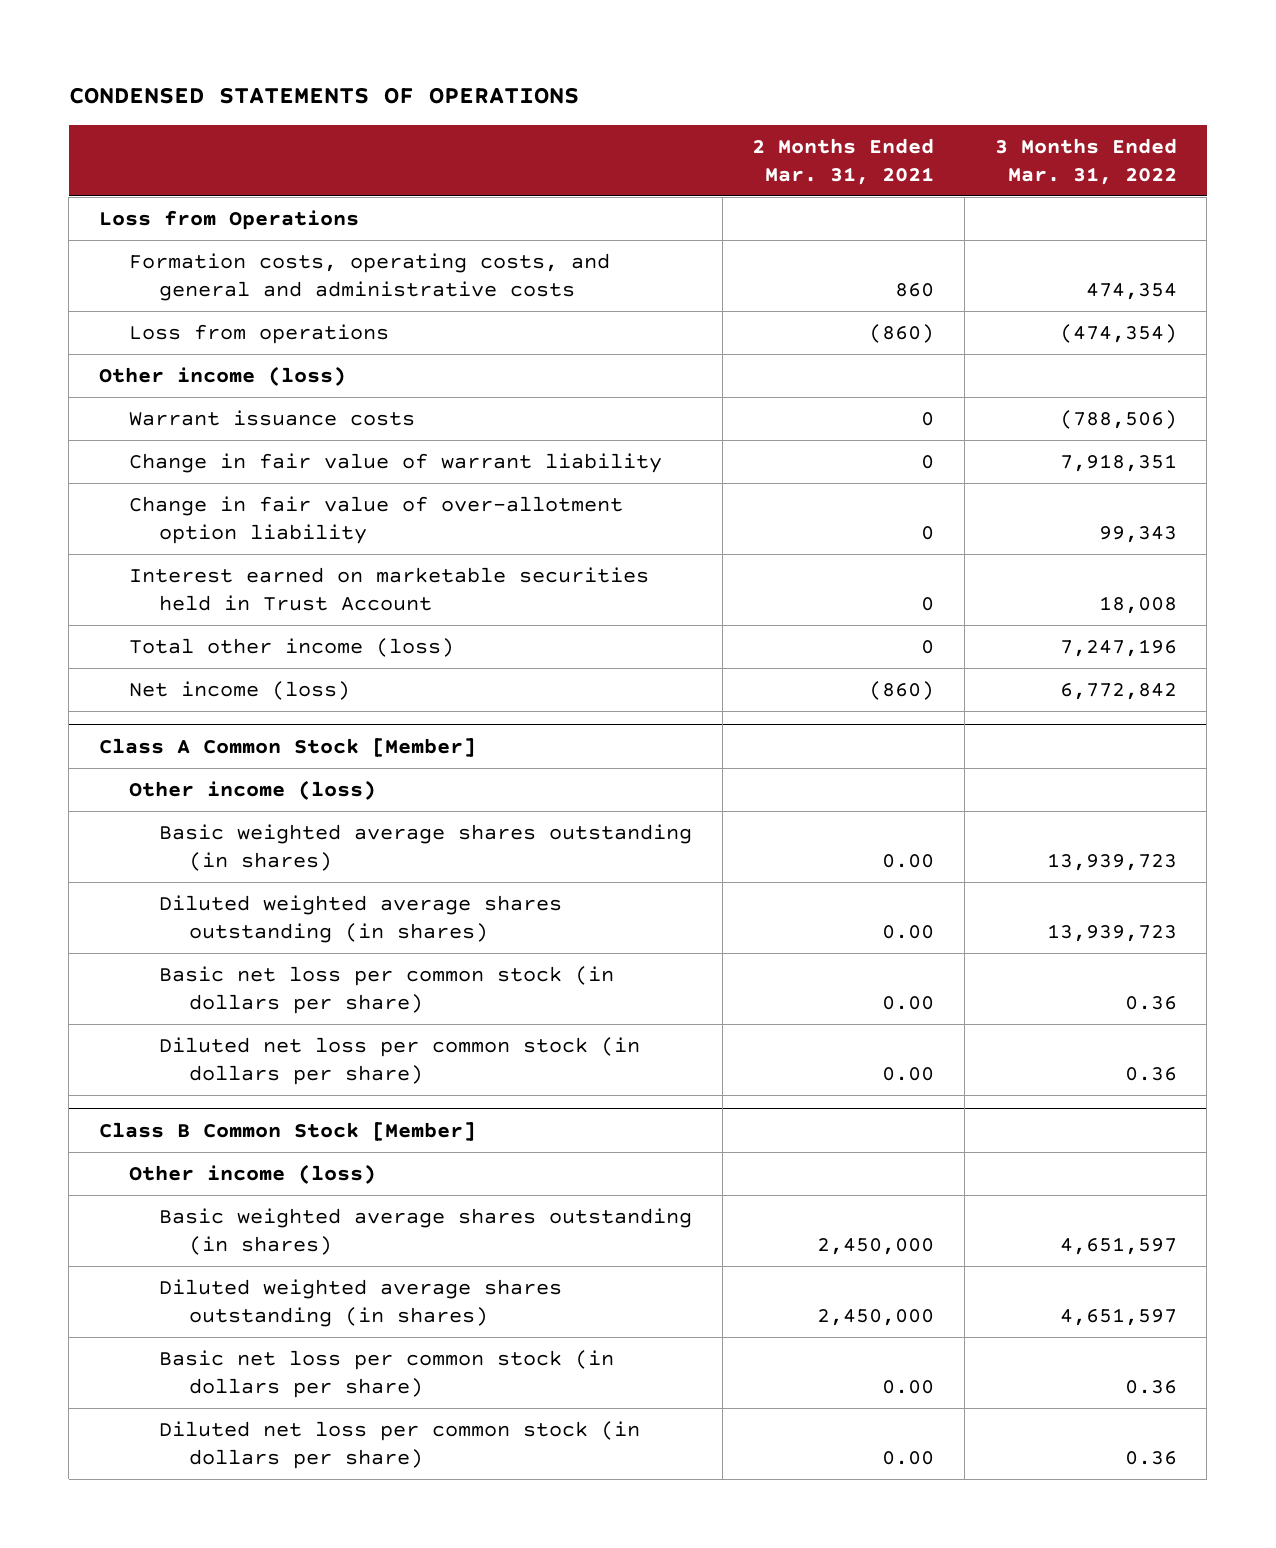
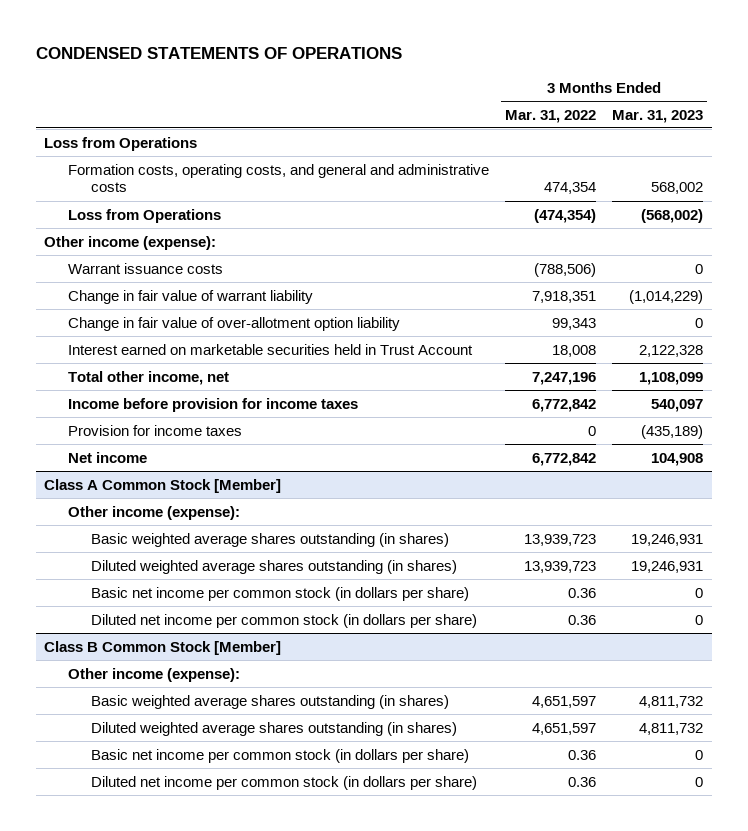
- | 2 Months Ended Mar. 31, 2021 | 3 Months Ended Mar. 31, 2022
+ | 3 Months Ended Mar. 31, 2022 | 3 Months Ended Mar. 31, 2023
- Loss from operations | (860) | (474,354)
- Other income (loss)
+ Loss from Operations | (474,354) | (568,002)
+ Other income (expense):
- Total other income (loss) | 0 | 7,247,196
- Net income (loss) | (860) | 6,772,842
+ Total other income, net | 7,247,196 | 1,108,099
+ Income before provision for income taxes | 6,772,842 | 540,097
+ Provision for income taxes | 0 | (435,189)
+ Net income | 6,772,842 | 104,908
@ Class A Common Stock [Member]
- Other income (loss)
+ Other income (expense):
- Basic net loss per common stock (in dollars per share) | 0.00 | 0.36
- Diluted net loss per common stock (in dollars per share) | 0.00 | 0.36
+ Basic net income per common stock (in dollars per share) | 0.36 | 0
+ Diluted net income per common stock (in dollars per share) | 0.36 | 0
@ Class B Common Stock [Member]
- Other income (loss)
+ Other income (expense):
- Basic net loss per common stock (in dollars per share) | 0.00 | 0.36
- Diluted net loss per common stock (in dollars per share) | 0.00 | 0.36
+ Basic net income per common stock (in dollars per share) | 0.36 | 0
+ Diluted net income per common stock (in dollars per share) | 0.36 | 0

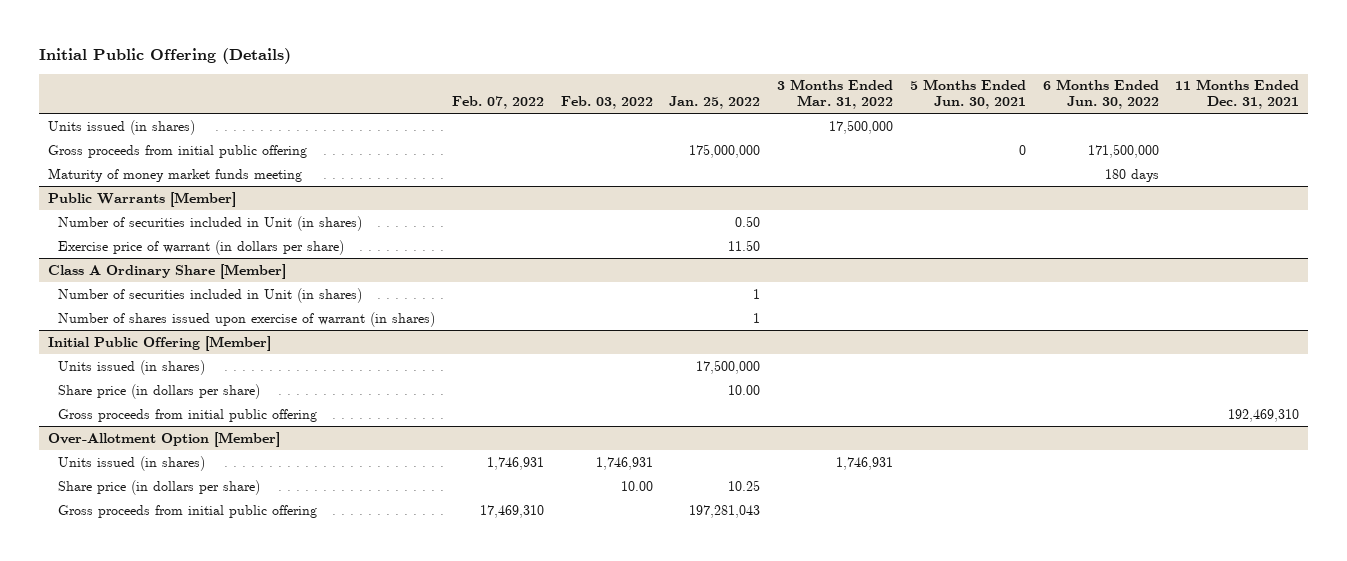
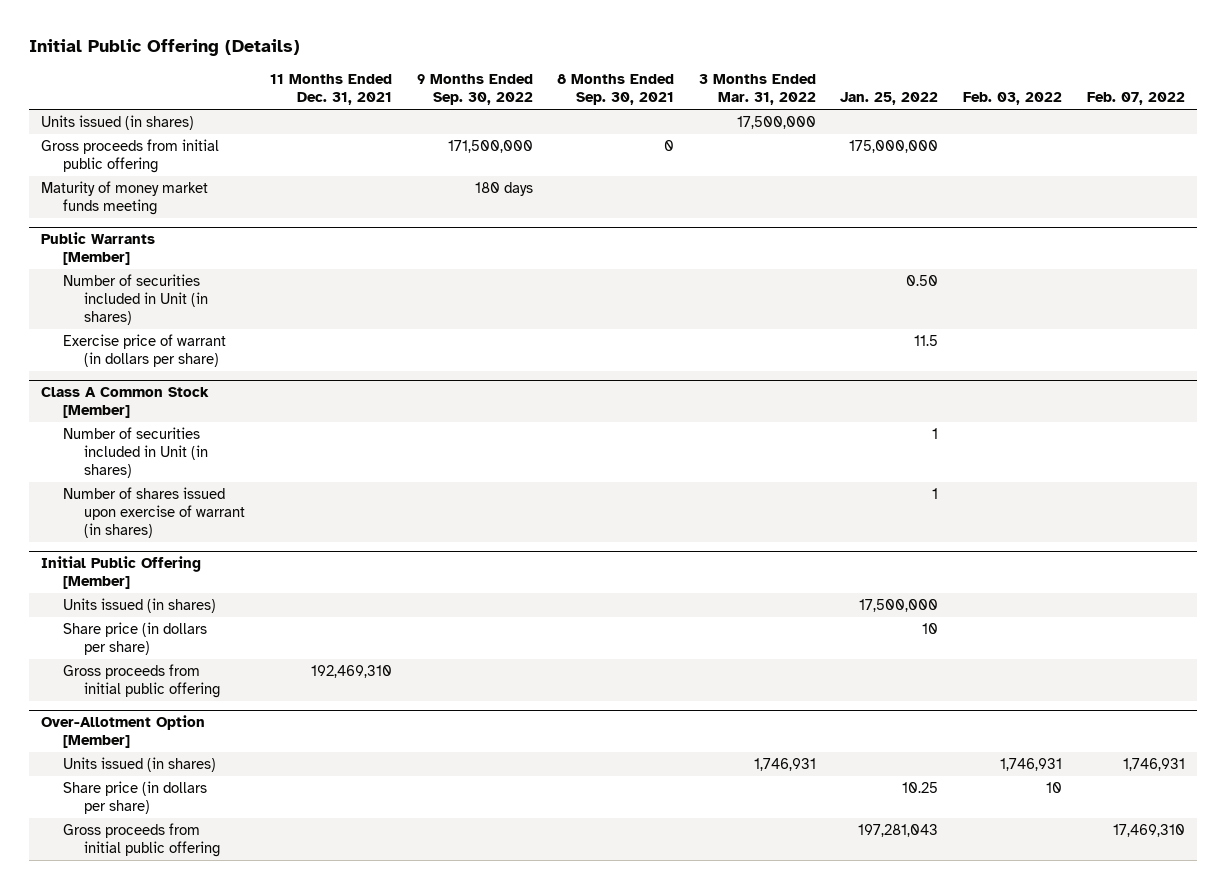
- | Feb. 07, 2022 | Feb. 03, 2022 | Jan. 25, 2022 | 3 Months Ended Mar. 31, 2022 | 5 Months Ended Jun. 30, 2021 | 6 Months Ended Jun. 30, 2022 | 11 Months Ended Dec. 31, 2021
+ | 11 Months Ended Dec. 31, 2021 | 9 Months Ended Sep. 30, 2022 | 8 Months Ended Sep. 30, 2021 | 3 Months Ended Mar. 31, 2022 | Jan. 25, 2022 | Feb. 03, 2022 | Feb. 07, 2022
@ Public Warrants [Member]
- Exercise price of warrant (in dollars per share) | | | 11.50 | | | |
- Class A Ordinary Share [Member]
@ Public Warrants [Member]
+ Exercise price of warrant (in dollars per share) | | | | | 11.5 | |
+ Class A Common Stock [Member]
@ Initial Public Offering [Member]
- Share price (in dollars per share) | | | 10.00 | | | |
+ Share price (in dollars per share) | | | | | 10 | |
@ Over-Allotment Option [Member]
- Share price (in dollars per share) | | 10.00 | 10.25 | | | |
+ Share price (in dollars per share) | | | | | 10.25 | 10 |

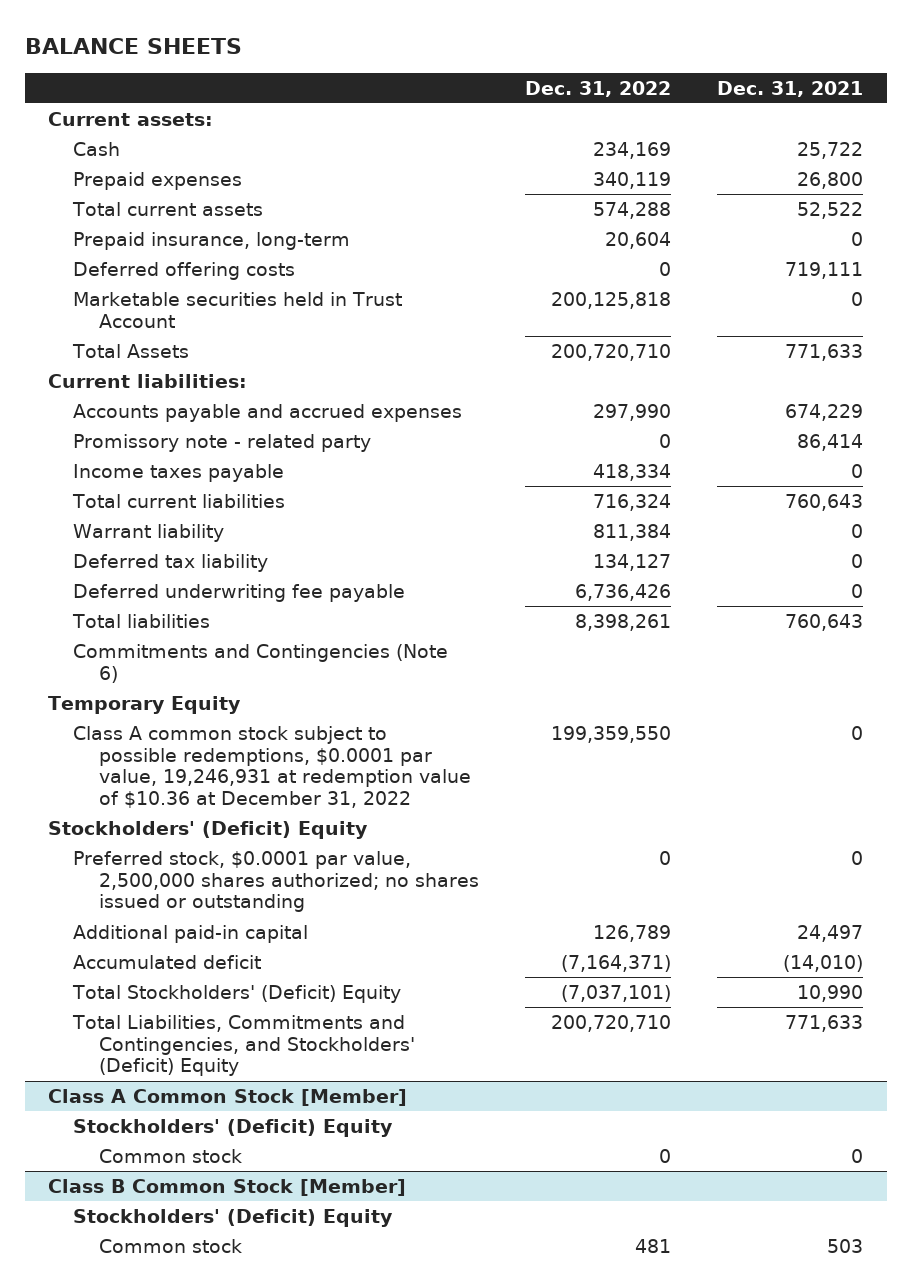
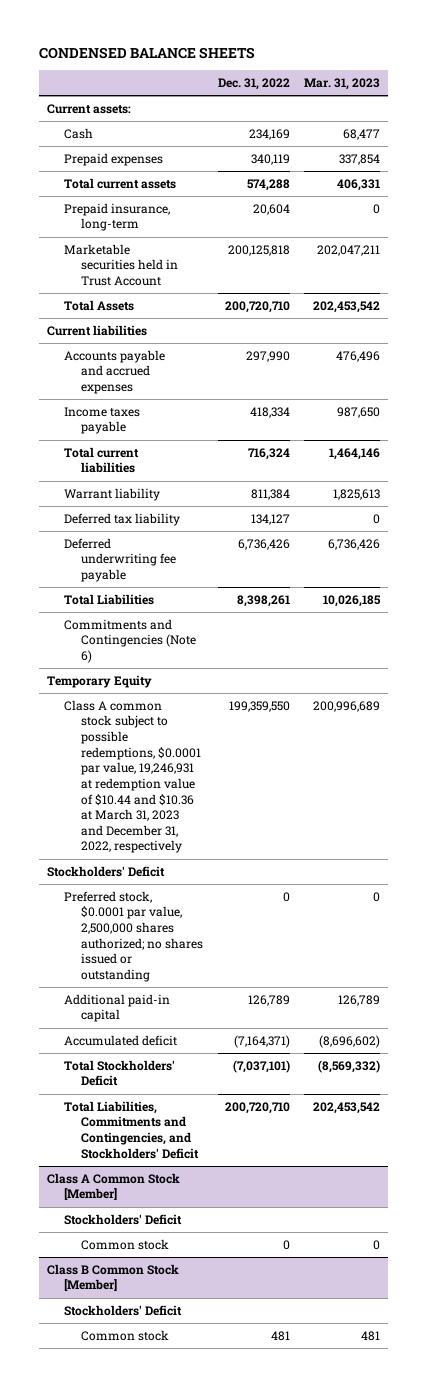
- BALANCE SHEETS
+ CONDENSED BALANCE SHEETS
- | Dec. 31, 2022 | Dec. 31, 2021
+ | Dec. 31, 2022 | Mar. 31, 2023
- Deferred offering costs | 0 | 719,111
- Current liabilities:
+ Current liabilities
- Promissory note - related party | 0 | 86,414
- Total liabilities | 8,398,261 | 760,643
+ Total Liabilities | 8,398,261 | 10,026,185
- Class A common stock subject to possible redemptions, $0.0001 par value, 19,246,931 at redemption value of $10.36 at December 31, 2022 | 199,359,550 | 0
- Stockholders' (Deficit) Equity
+ Class A common stock subject to possible redemptions, $0.0001 par value, 19,246,931 at redemption value of $10.44 and $10.36 at March 31, 2023 and December 31, 2022, respectively | 199,359,550 | 200,996,689
+ Stockholders' Deficit
- Total Stockholders' (Deficit) Equity | (7,037,101) | 10,990
- Total Liabilities, Commitments and Contingencies, and Stockholders' (Deficit) Equity | 200,720,710 | 771,633
+ Total Stockholders' Deficit | (7,037,101) | (8,569,332)
+ Total Liabilities, Commitments and Contingencies, and Stockholders' Deficit | 200,720,710 | 202,453,542
@ Class A Common Stock [Member]
- Stockholders' (Deficit) Equity
+ Stockholders' Deficit
@ Class B Common Stock [Member]
- Stockholders' (Deficit) Equity
+ Stockholders' Deficit

